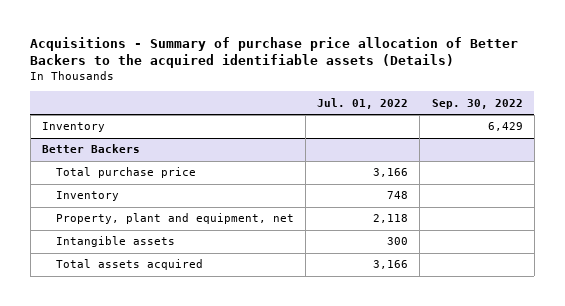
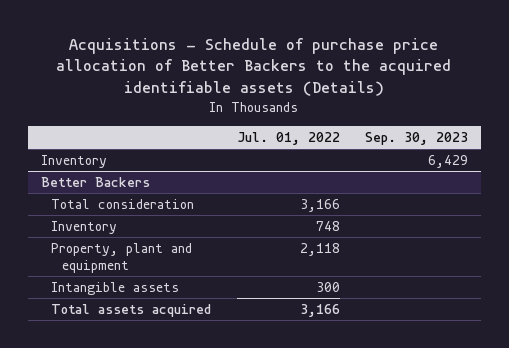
- Acquisitions - Summary of purchase price allocation of Better Backers to the acquired identifiable assets (Details)
+ Acquisitions - Schedule of purchase price allocation of Better Backers to the acquired identifiable assets (Details)
- | Jul. 01, 2022 | Sep. 30, 2022
+ | Jul. 01, 2022 | Sep. 30, 2023
@ Better Backers
- Total purchase price | 3,166 |
+ Total consideration | 3,166 |
- Property, plant and equipment, net | 2,118 |
+ Property, plant and equipment | 2,118 |

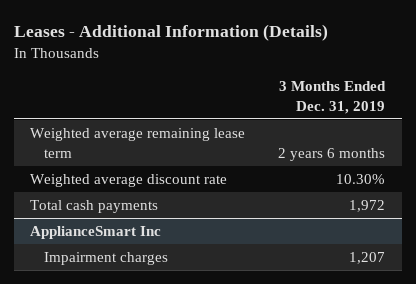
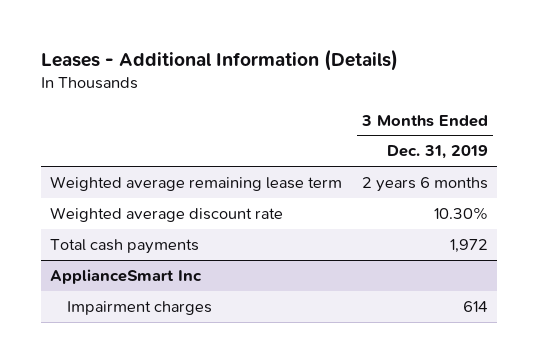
@ ApplianceSmart Inc
- Impairment charges | 1,207
+ Impairment charges | 614

